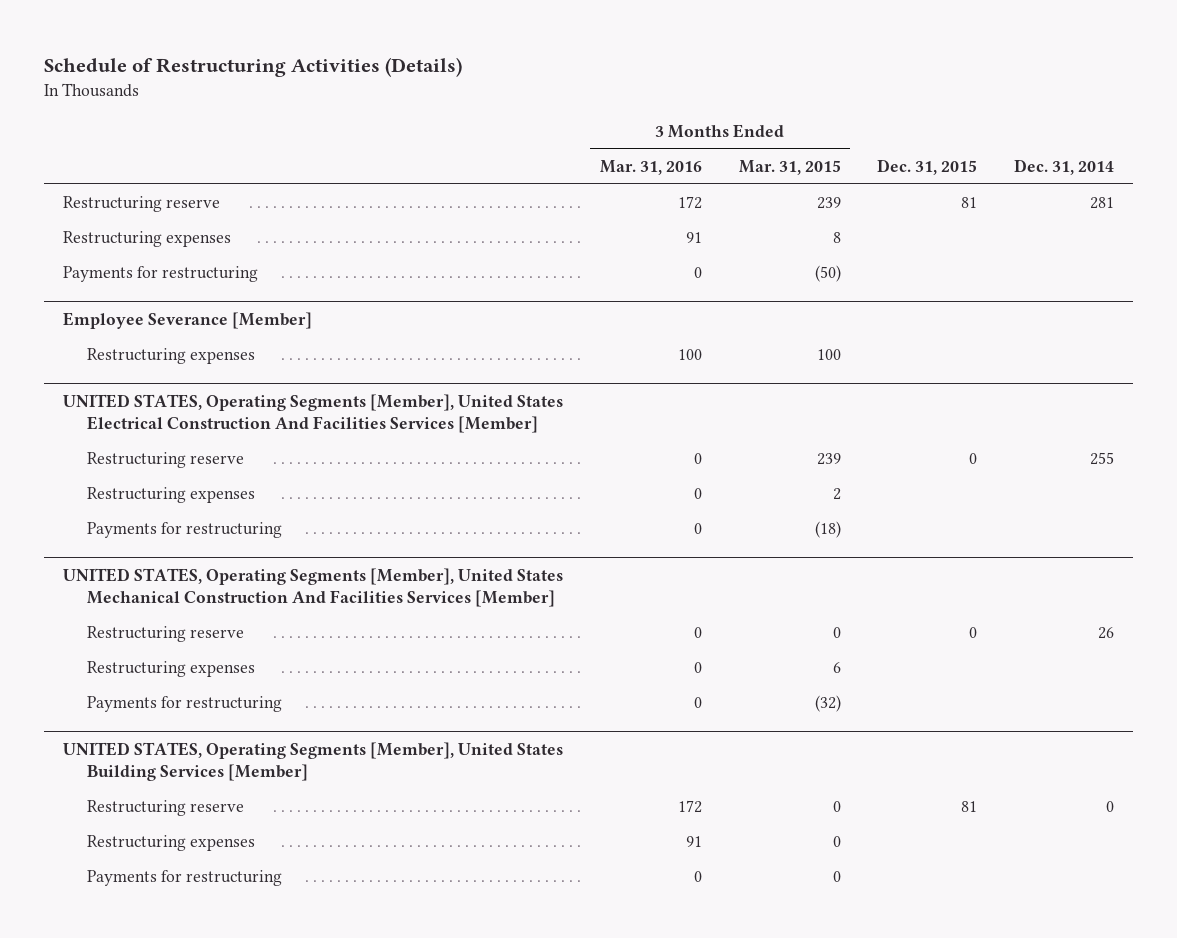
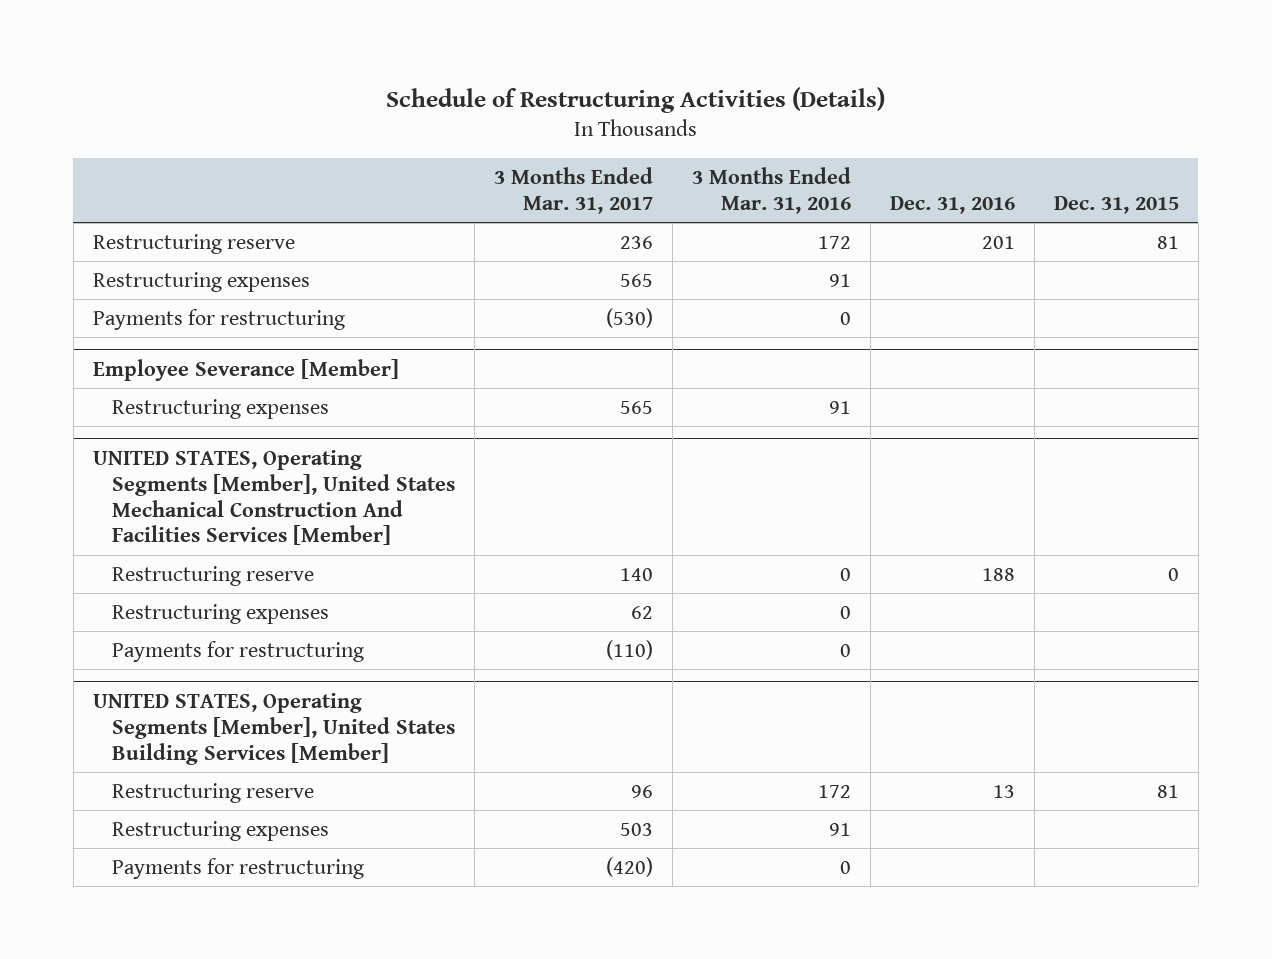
- | 3 Months Ended Mar. 31, 2016 | 3 Months Ended Mar. 31, 2015 | Dec. 31, 2015 | Dec. 31, 2014
+ | 3 Months Ended Mar. 31, 2017 | 3 Months Ended Mar. 31, 2016 | Dec. 31, 2016 | Dec. 31, 2015
@ Employee Severance [Member]
- Restructuring expenses | 100 | 100 | |
- UNITED STATES, Operating Segments [Member], United States Electrical Construction And Facilities Services [Member]
- Restructuring reserve | 0 | 239 | 0 | 255
- Restructuring expenses | 0 | 2 | |
- Payments for restructuring | 0 | (18) | |
@ Employee Severance [Member]
+ Restructuring expenses | 565 | 91 | |

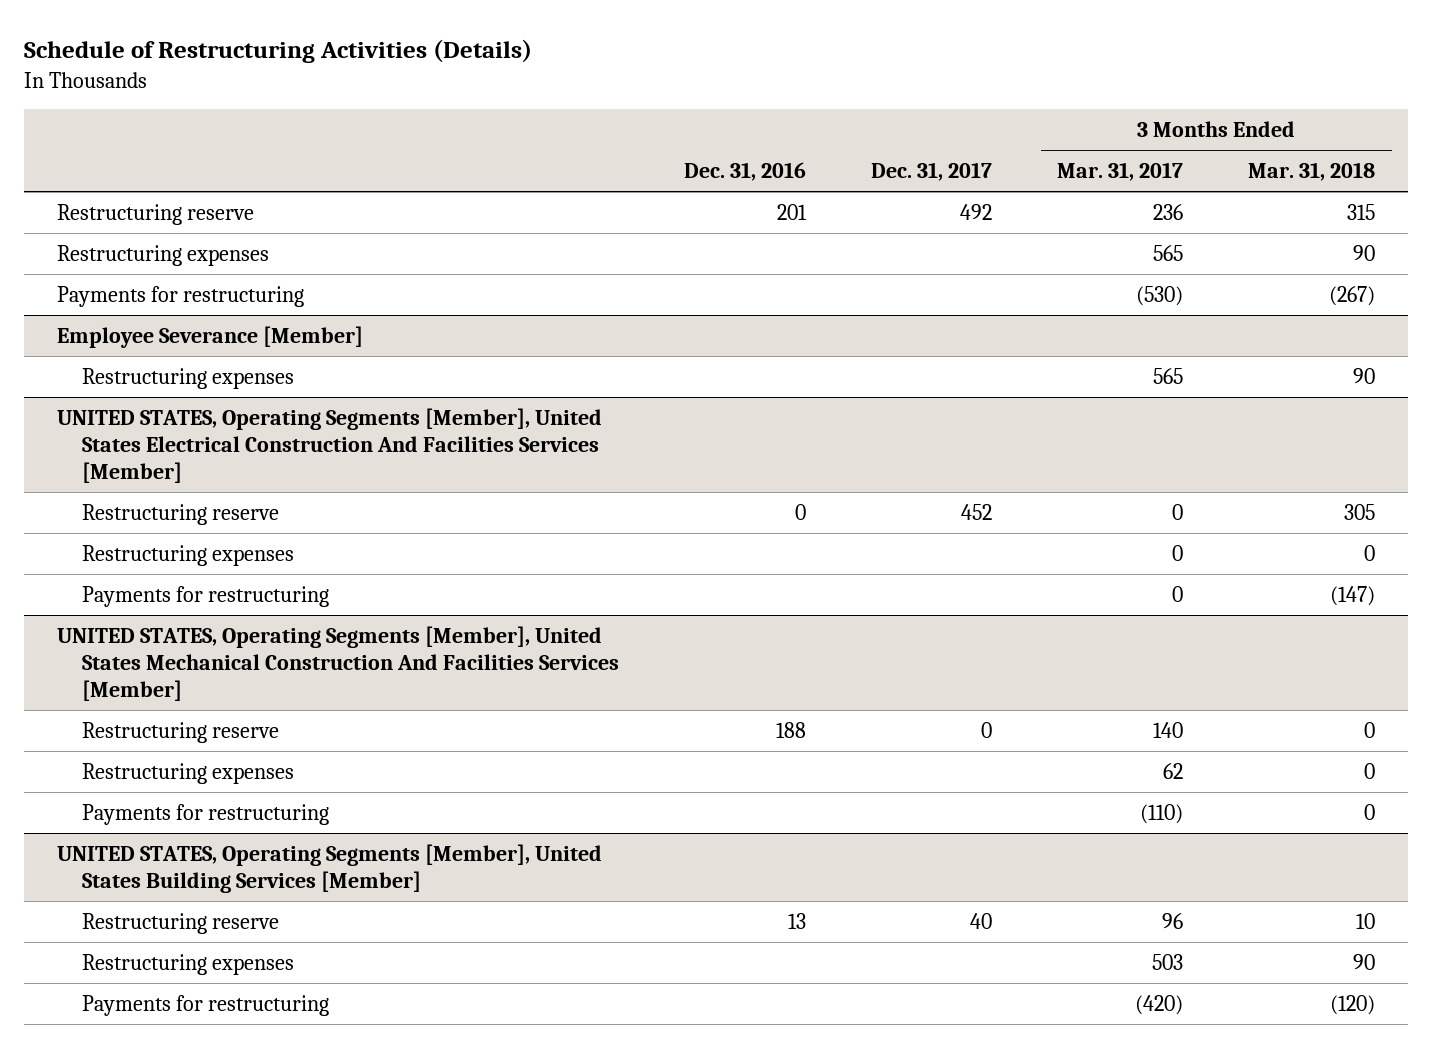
- | 3 Months Ended Mar. 31, 2017 | 3 Months Ended Mar. 31, 2016 | Dec. 31, 2016 | Dec. 31, 2015
+ | Dec. 31, 2016 | Dec. 31, 2017 | 3 Months Ended Mar. 31, 2017 | 3 Months Ended Mar. 31, 2018
+ UNITED STATES, Operating Segments [Member], United States Electrical Construction And Facilities Services [Member]
+ Restructuring reserve | 0 | 452 | 0 | 305
+ Restructuring expenses | | | 0 | 0
+ Payments for restructuring | | | 0 | (147)

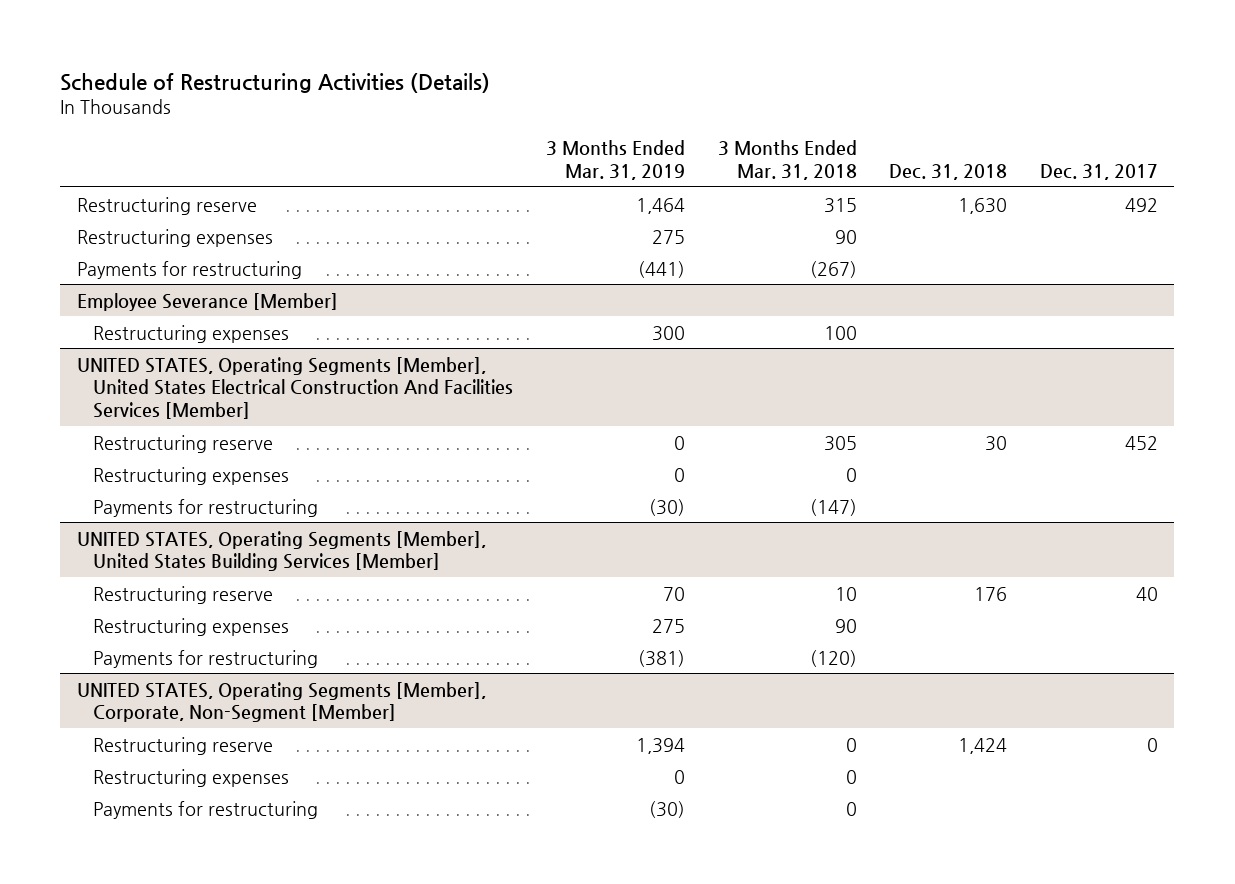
- | Dec. 31, 2016 | Dec. 31, 2017 | 3 Months Ended Mar. 31, 2017 | 3 Months Ended Mar. 31, 2018
+ | 3 Months Ended Mar. 31, 2019 | 3 Months Ended Mar. 31, 2018 | Dec. 31, 2018 | Dec. 31, 2017
@ Employee Severance [Member]
- Restructuring expenses | | | 565 | 90
+ Restructuring expenses | 300 | 100 | |
- UNITED STATES, Operating Segments [Member], United States Mechanical Construction And Facilities Services [Member]
- Restructuring reserve | 188 | 0 | 140 | 0
- Restructuring expenses | | | 62 | 0
- Payments for restructuring | | | (110) | 0
+ UNITED STATES, Operating Segments [Member], Corporate, Non-Segment [Member]
+ Restructuring reserve | 1,394 | 0 | 1,424 | 0
+ Restructuring expenses | 0 | 0 | |
+ Payments for restructuring | (30) | 0 | |

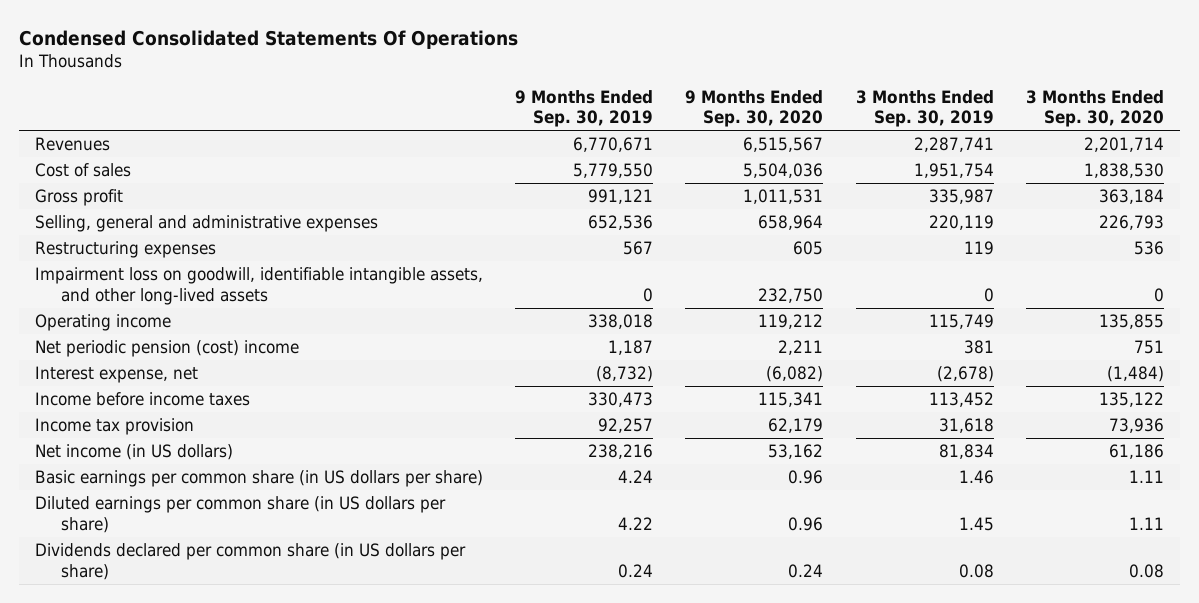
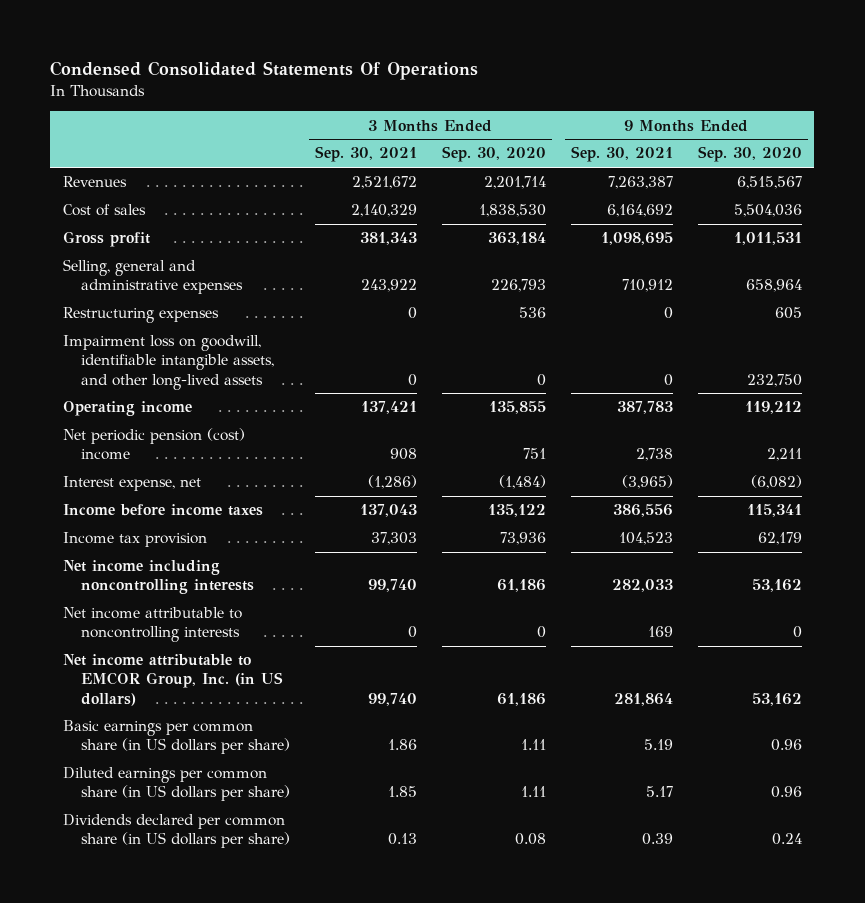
- | 9 Months Ended Sep. 30, 2019 | 9 Months Ended Sep. 30, 2020 | 3 Months Ended Sep. 30, 2019 | 3 Months Ended Sep. 30, 2020
+ | 3 Months Ended Sep. 30, 2021 | 3 Months Ended Sep. 30, 2020 | 9 Months Ended Sep. 30, 2021 | 9 Months Ended Sep. 30, 2020
- Net income (in US dollars) | 238,216 | 53,162 | 81,834 | 61,186
+ Net income including noncontrolling interests | 99,740 | 61,186 | 282,033 | 53,162
+ Net income attributable to noncontrolling interests | 0 | 0 | 169 | 0
+ Net income attributable to EMCOR Group, Inc. (in US dollars) | 99,740 | 61,186 | 281,864 | 53,162

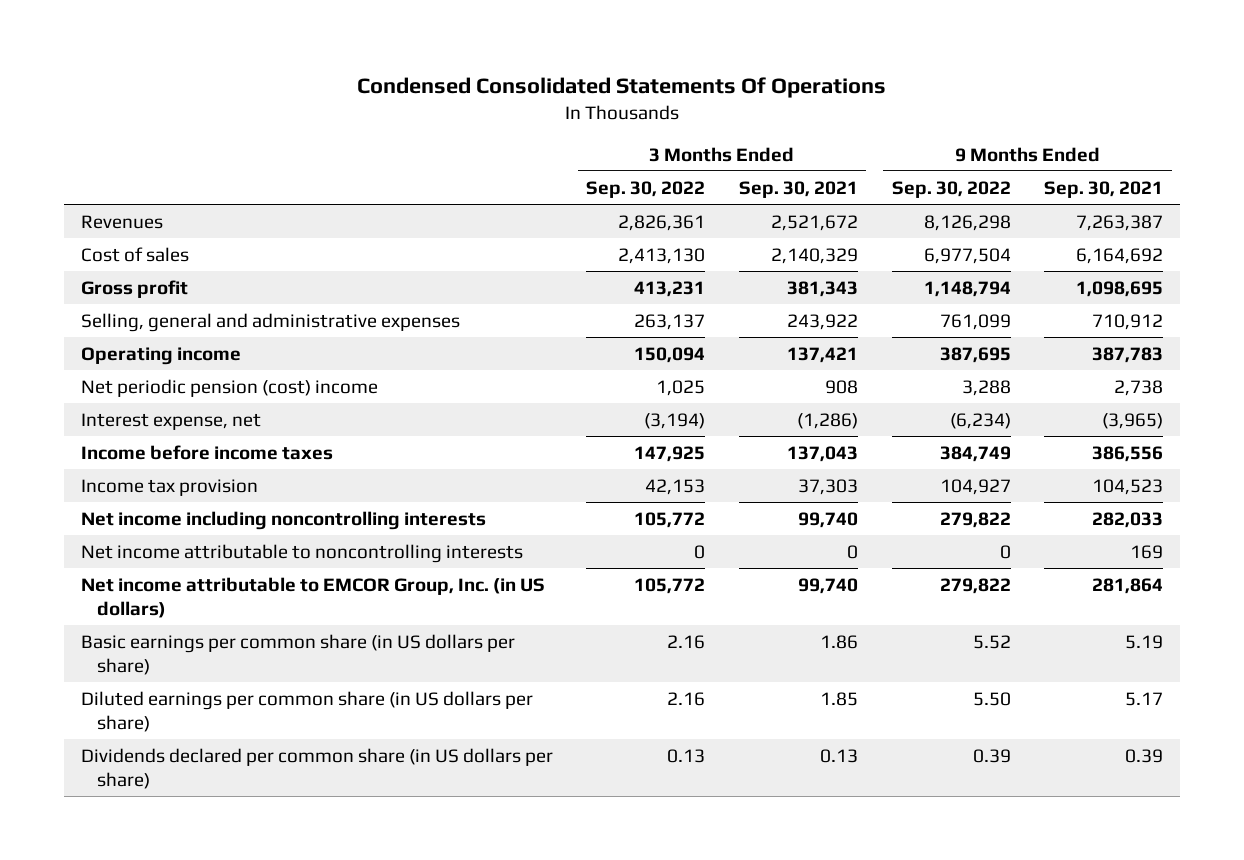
- | 3 Months Ended Sep. 30, 2021 | 3 Months Ended Sep. 30, 2020 | 9 Months Ended Sep. 30, 2021 | 9 Months Ended Sep. 30, 2020
+ | 3 Months Ended Sep. 30, 2022 | 3 Months Ended Sep. 30, 2021 | 9 Months Ended Sep. 30, 2022 | 9 Months Ended Sep. 30, 2021
- Restructuring expenses | 0 | 536 | 0 | 605
- Impairment loss on goodwill, identifiable intangible assets, and other long-lived assets | 0 | 0 | 0 | 232,750

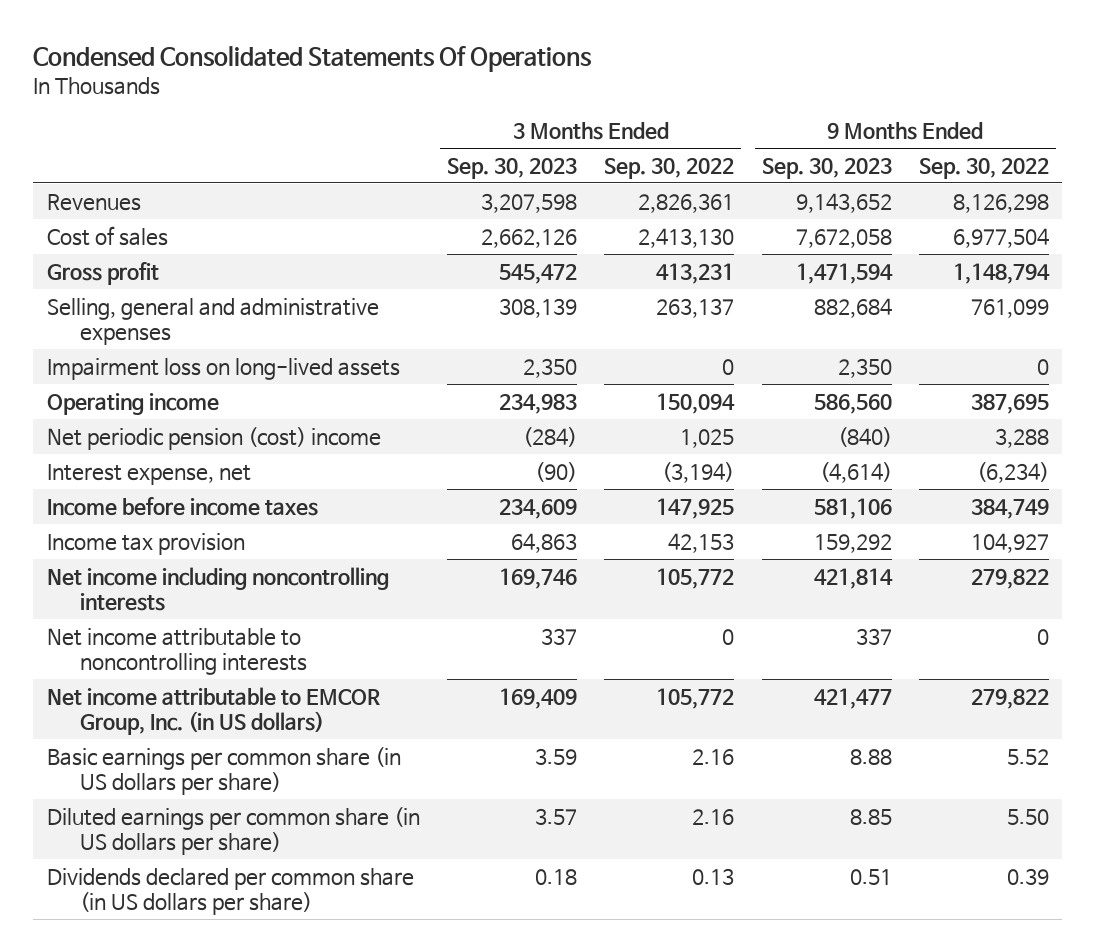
- | 3 Months Ended Sep. 30, 2022 | 3 Months Ended Sep. 30, 2021 | 9 Months Ended Sep. 30, 2022 | 9 Months Ended Sep. 30, 2021
+ | 3 Months Ended Sep. 30, 2023 | 3 Months Ended Sep. 30, 2022 | 9 Months Ended Sep. 30, 2023 | 9 Months Ended Sep. 30, 2022
+ Impairment loss on long-lived assets | 2,350 | 0 | 2,350 | 0

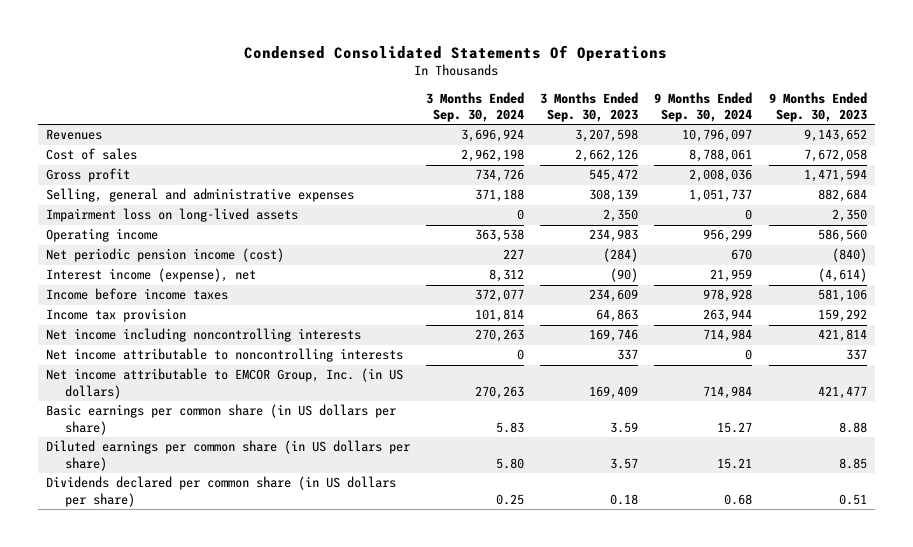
- | 3 Months Ended Sep. 30, 2023 | 3 Months Ended Sep. 30, 2022 | 9 Months Ended Sep. 30, 2023 | 9 Months Ended Sep. 30, 2022
+ | 3 Months Ended Sep. 30, 2024 | 3 Months Ended Sep. 30, 2023 | 9 Months Ended Sep. 30, 2024 | 9 Months Ended Sep. 30, 2023
- Net periodic pension (cost) income | (284) | 1,025 | (840) | 3,288
- Interest expense, net | (90) | (3,194) | (4,614) | (6,234)
+ Net periodic pension income (cost) | 227 | (284) | 670 | (840)
+ Interest income (expense), net | 8,312 | (90) | 21,959 | (4,614)

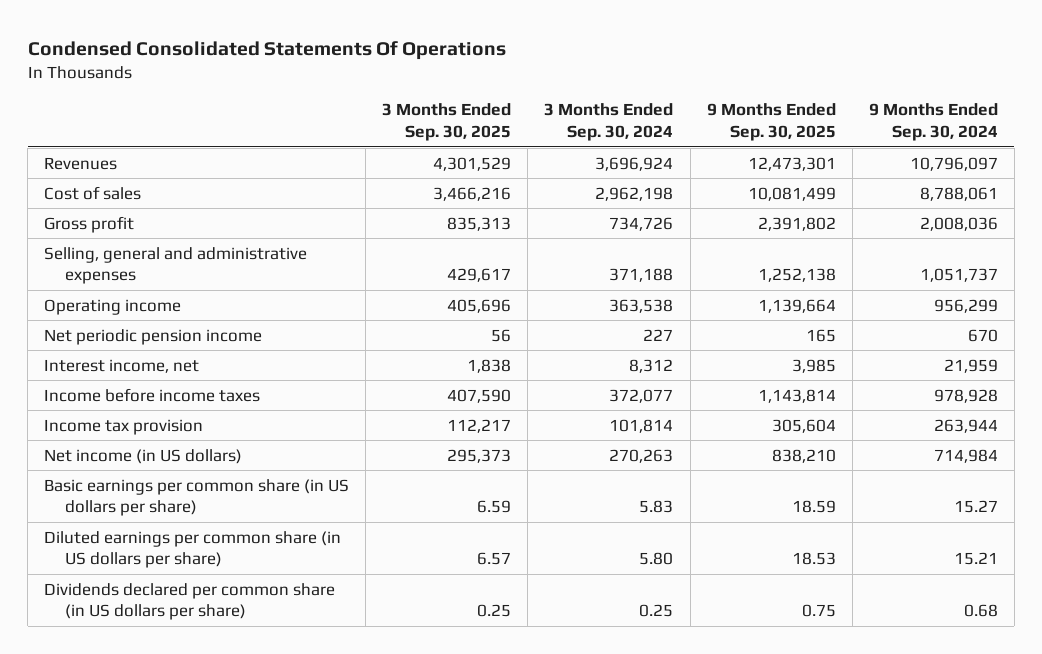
- | 3 Months Ended Sep. 30, 2024 | 3 Months Ended Sep. 30, 2023 | 9 Months Ended Sep. 30, 2024 | 9 Months Ended Sep. 30, 2023
+ | 3 Months Ended Sep. 30, 2025 | 3 Months Ended Sep. 30, 2024 | 9 Months Ended Sep. 30, 2025 | 9 Months Ended Sep. 30, 2024
- Impairment loss on long-lived assets | 0 | 2,350 | 0 | 2,350
- Net periodic pension income (cost) | 227 | (284) | 670 | (840)
- Interest income (expense), net | 8,312 | (90) | 21,959 | (4,614)
+ Net periodic pension income | 56 | 227 | 165 | 670
+ Interest income, net | 1,838 | 8,312 | 3,985 | 21,959
- Net income including noncontrolling interests | 270,263 | 169,746 | 714,984 | 421,814
- Net income attributable to noncontrolling interests | 0 | 337 | 0 | 337
- Net income attributable to EMCOR Group, Inc. (in US dollars) | 270,263 | 169,409 | 714,984 | 421,477
+ Net income (in US dollars) | 295,373 | 270,263 | 838,210 | 714,984

